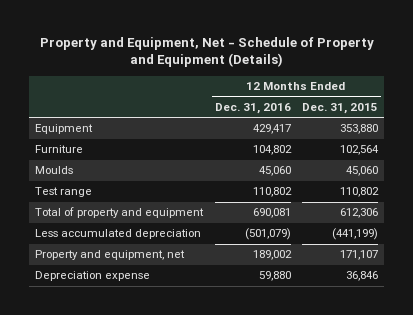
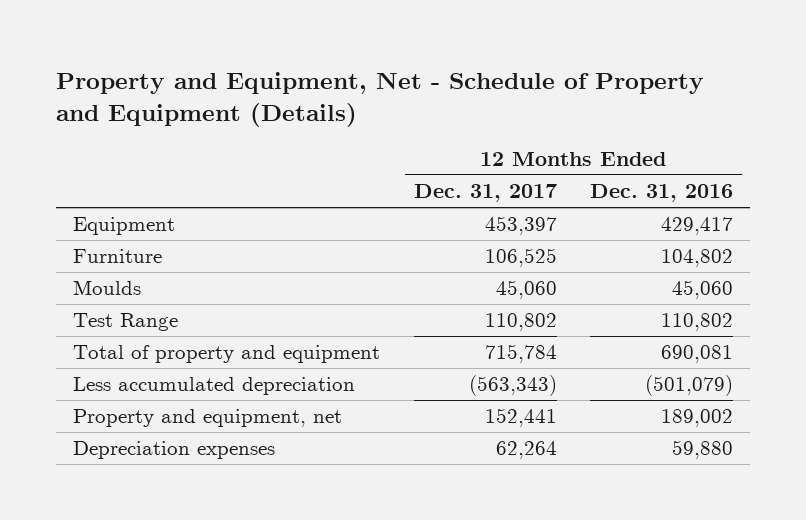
- | 12 Months Ended Dec. 31, 2016 | 12 Months Ended Dec. 31, 2015
+ | 12 Months Ended Dec. 31, 2017 | 12 Months Ended Dec. 31, 2016
- Test range | 110,802 | 110,802
+ Test Range | 110,802 | 110,802
- Depreciation expense | 59,880 | 36,846
+ Depreciation expenses | 62,264 | 59,880

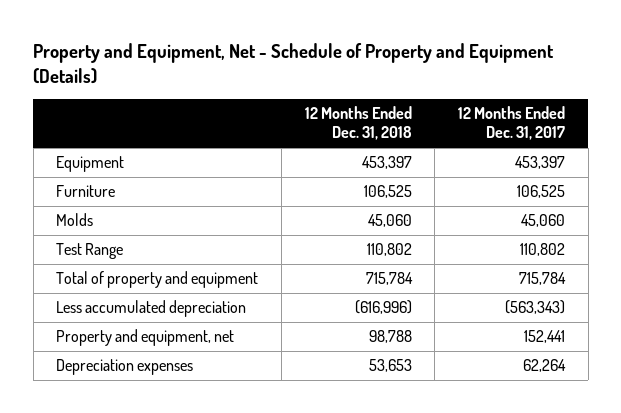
- | 12 Months Ended Dec. 31, 2017 | 12 Months Ended Dec. 31, 2016
+ | 12 Months Ended Dec. 31, 2018 | 12 Months Ended Dec. 31, 2017
- Moulds | 45,060 | 45,060
+ Molds | 45,060 | 45,060

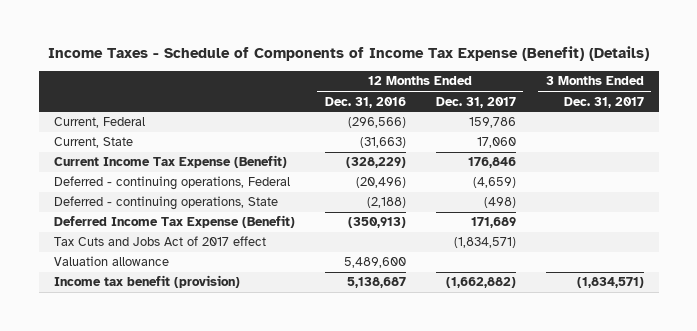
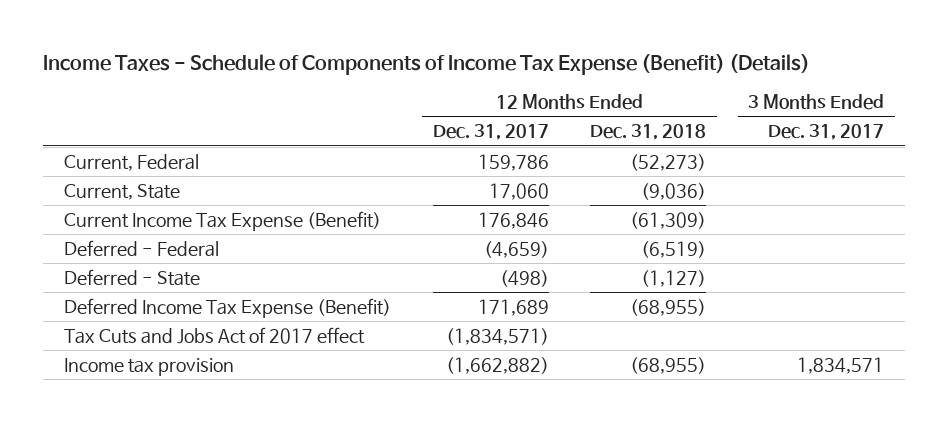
- | 12 Months Ended Dec. 31, 2016 | 12 Months Ended Dec. 31, 2017 | 3 Months Ended Dec. 31, 2017
+ | 12 Months Ended Dec. 31, 2017 | 12 Months Ended Dec. 31, 2018 | 3 Months Ended Dec. 31, 2017
- Deferred - continuing operations, Federal | (20,496) | (4,659) |
- Deferred - continuing operations, State | (2,188) | (498) |
+ Deferred - Federal | (4,659) | (6,519) |
+ Deferred - State | (498) | (1,127) |
- Valuation allowance | 5,489,600 | |
- Income tax benefit (provision) | 5,138,687 | (1,662,882) | (1,834,571)
+ Income tax provision | (1,662,882) | (68,955) | 1,834,571

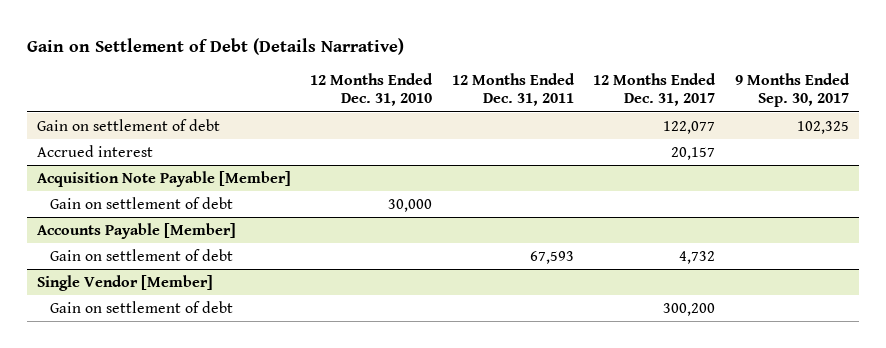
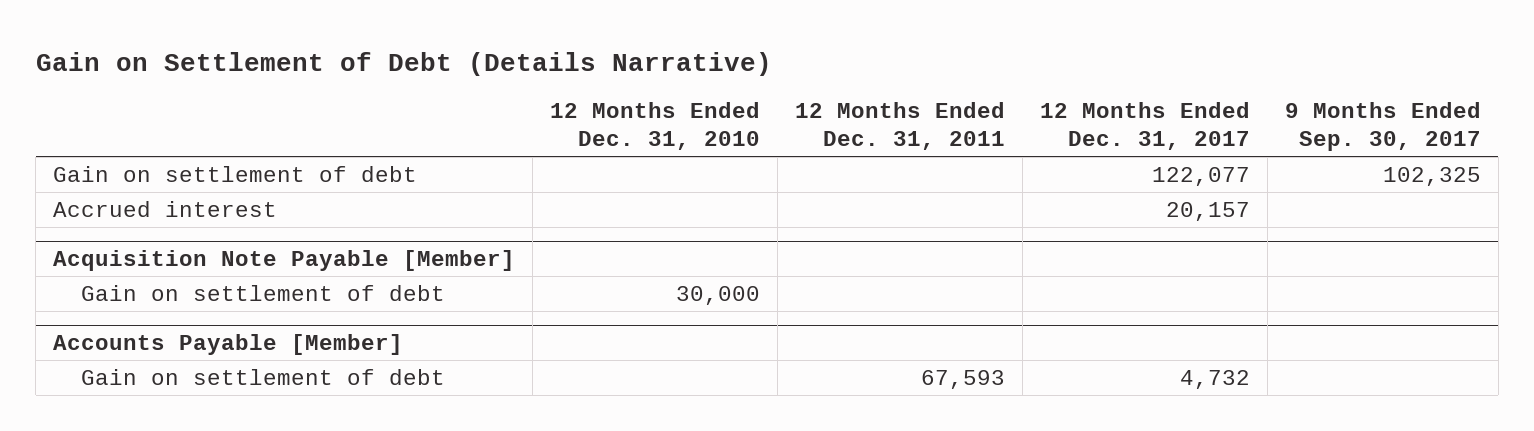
- Single Vendor [Member]
- Gain on settlement of debt | | | 300,200 |

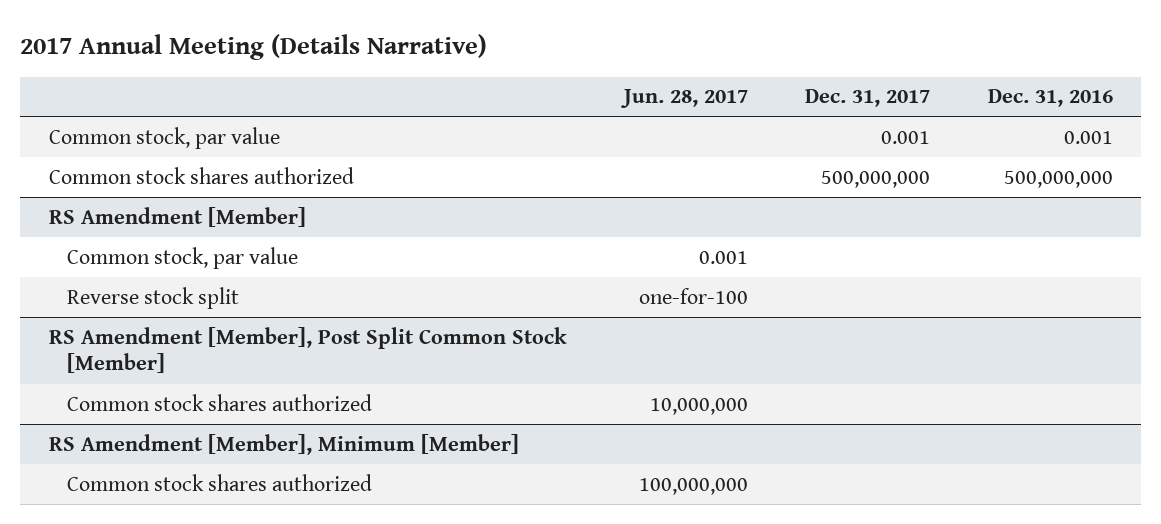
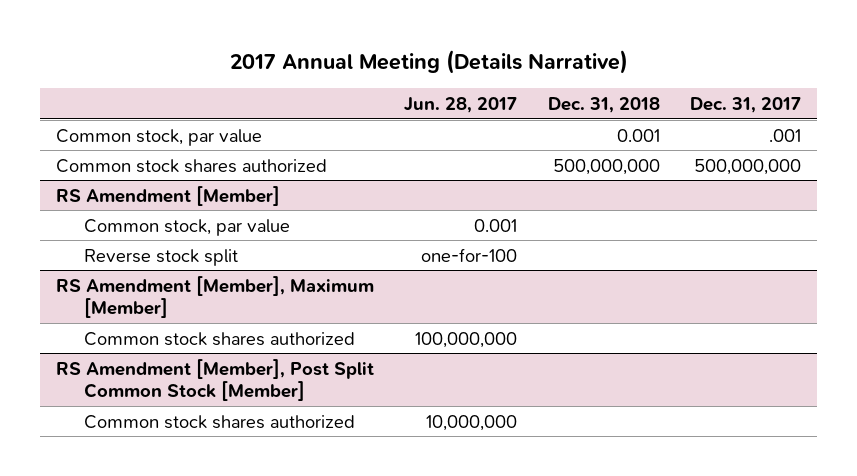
- | Jun. 28, 2017 | Dec. 31, 2017 | Dec. 31, 2016
+ | Jun. 28, 2017 | Dec. 31, 2018 | Dec. 31, 2017
- Common stock, par value | | 0.001 | 0.001
+ Common stock, par value | | 0.001 | .001
+ RS Amendment [Member], Maximum [Member]
+ Common stock shares authorized | 100,000,000 | |
- RS Amendment [Member], Minimum [Member]
- Common stock shares authorized | 100,000,000 | |

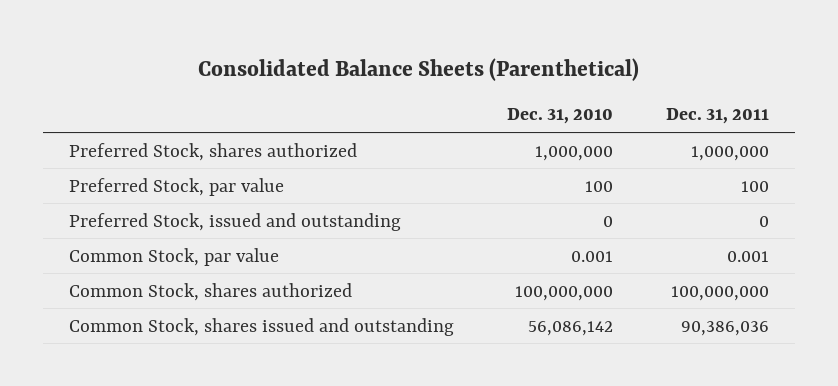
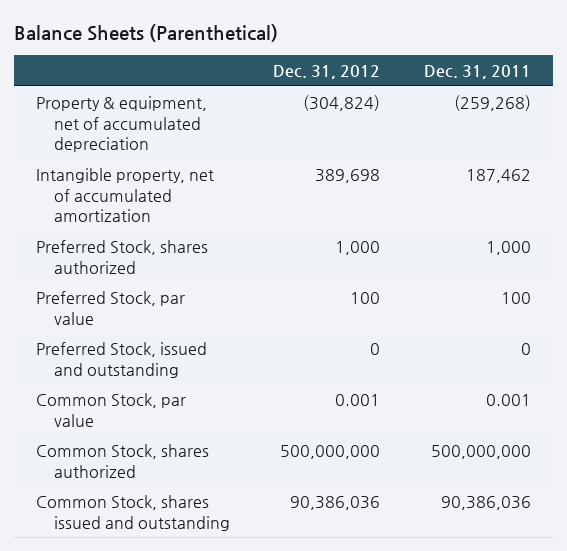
- Consolidated Balance Sheets (Parenthetical)
+ Balance Sheets (Parenthetical)
- | Dec. 31, 2010 | Dec. 31, 2011
+ | Dec. 31, 2012 | Dec. 31, 2011
- Preferred Stock, shares authorized | 1,000,000 | 1,000,000
+ Property & equipment, net of accumulated depreciation | (304,824) | (259,268)
+ Intangible property, net of accumulated amortization | 389,698 | 187,462
+ Preferred Stock, shares authorized | 1,000 | 1,000
- Common Stock, shares authorized | 100,000,000 | 100,000,000
+ Common Stock, shares authorized | 500,000,000 | 500,000,000

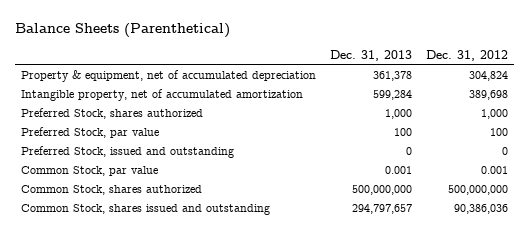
- | Dec. 31, 2012 | Dec. 31, 2011
+ | Dec. 31, 2013 | Dec. 31, 2012
- Property & equipment, net of accumulated depreciation | (304,824) | (259,268)
+ Property & equipment, net of accumulated depreciation | 361,378 | 304,824

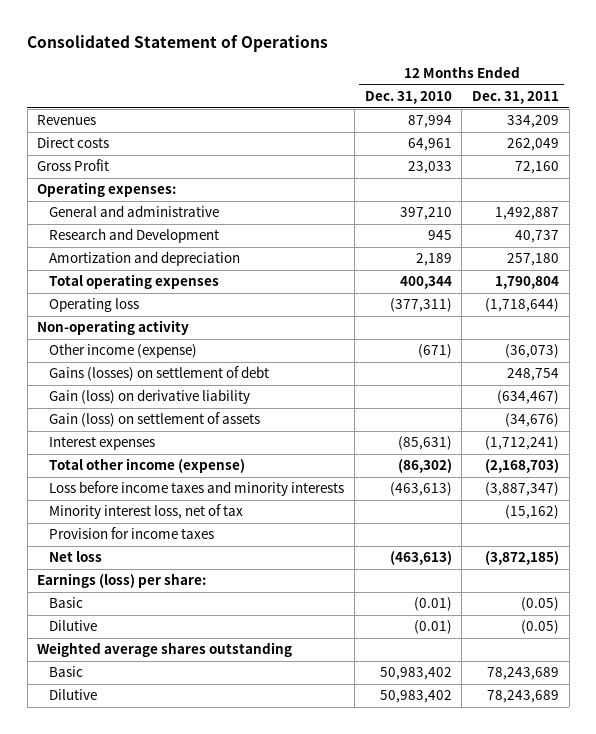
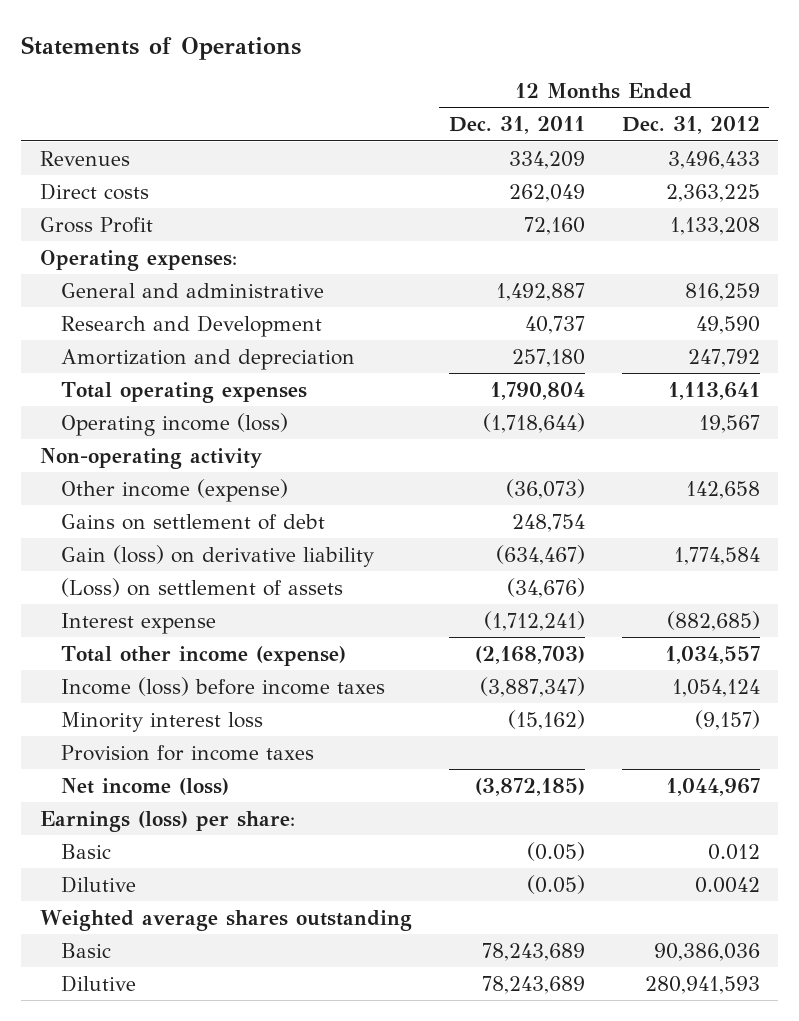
- Consolidated Statement of Operations
+ Statements of Operations
- | 12 Months Ended Dec. 31, 2010 | 12 Months Ended Dec. 31, 2011
+ | 12 Months Ended Dec. 31, 2011 | 12 Months Ended Dec. 31, 2012
- Operating loss | (377,311) | (1,718,644)
+ Operating income (loss) | (1,718,644) | 19,567
- Gains (losses) on settlement of debt | | 248,754
+ Gains on settlement of debt | 248,754 |
- Gain (loss) on settlement of assets | | (34,676)
- Interest expenses | (85,631) | (1,712,241)
+ (Loss) on settlement of assets | (34,676) |
+ Interest expense | (1,712,241) | (882,685)
- Loss before income taxes and minority interests | (463,613) | (3,887,347)
- Minority interest loss, net of tax | | (15,162)
+ Income (loss) before income taxes | (3,887,347) | 1,054,124
+ Minority interest loss | (15,162) | (9,157)
- Net loss | (463,613) | (3,872,185)
+ Net income (loss) | (3,872,185) | 1,044,967

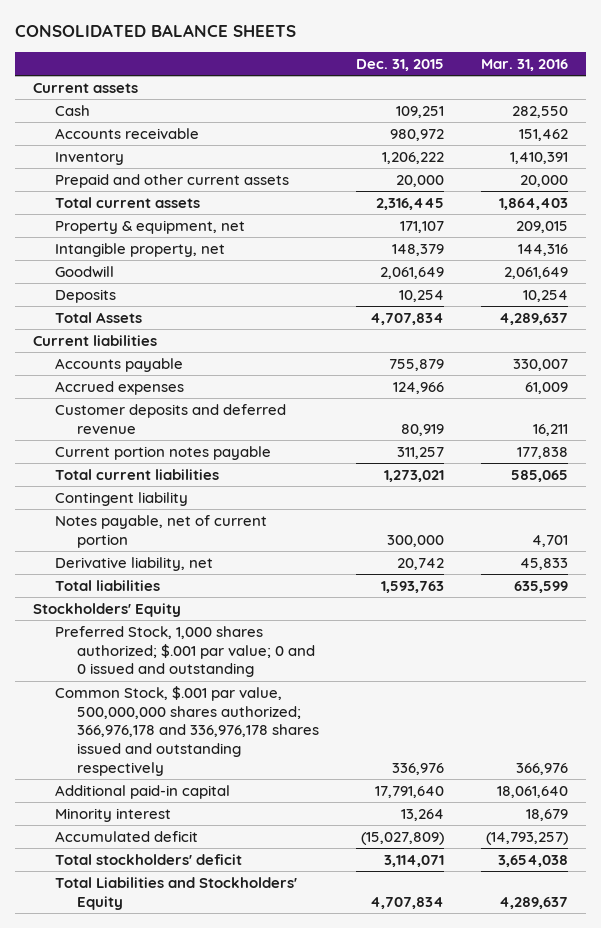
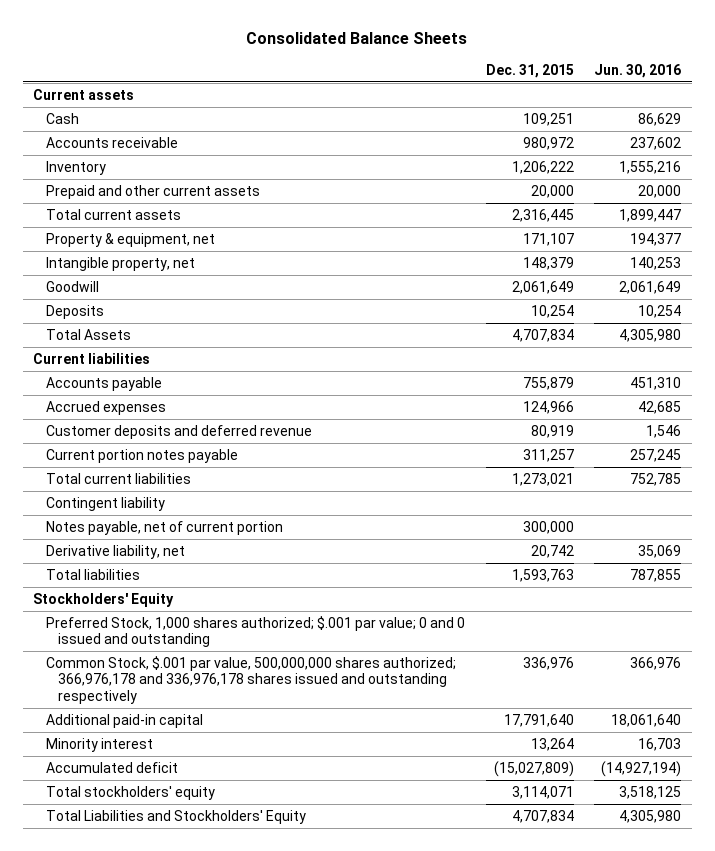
- CONSOLIDATED BALANCE SHEETS
+ Consolidated Balance Sheets
- | Dec. 31, 2015 | Mar. 31, 2016
+ | Dec. 31, 2015 | Jun. 30, 2016
- Total stockholders' deficit | 3,114,071 | 3,654,038
+ Total stockholders' equity | 3,114,071 | 3,518,125

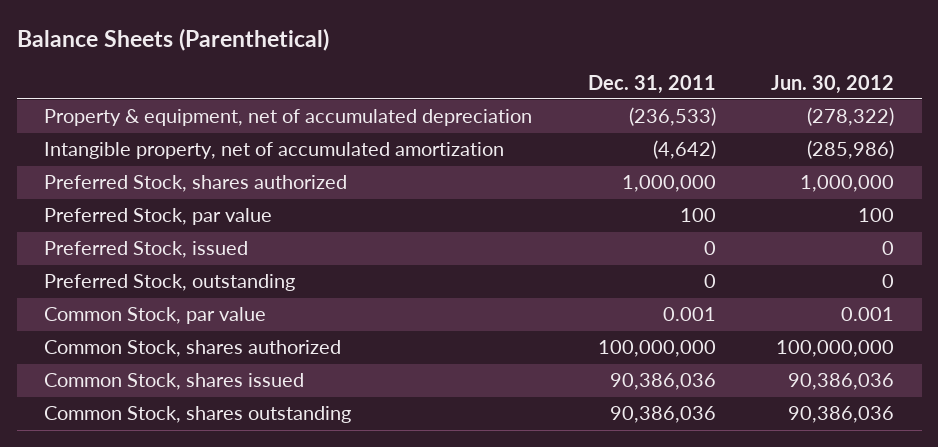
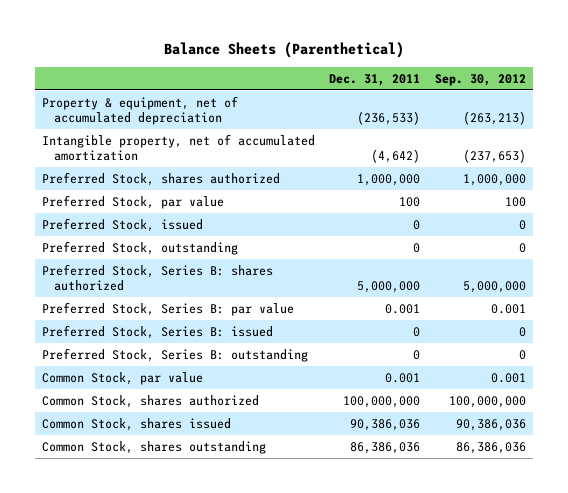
- | Dec. 31, 2011 | Jun. 30, 2012
+ | Dec. 31, 2011 | Sep. 30, 2012
+ Preferred Stock, Series B: shares authorized | 5,000,000 | 5,000,000
+ Preferred Stock, Series B: par value | 0.001 | 0.001
+ Preferred Stock, Series B: issued | 0 | 0
+ Preferred Stock, Series B: outstanding | 0 | 0
- Common Stock, shares outstanding | 90,386,036 | 90,386,036
+ Common Stock, shares outstanding | 86,386,036 | 86,386,036

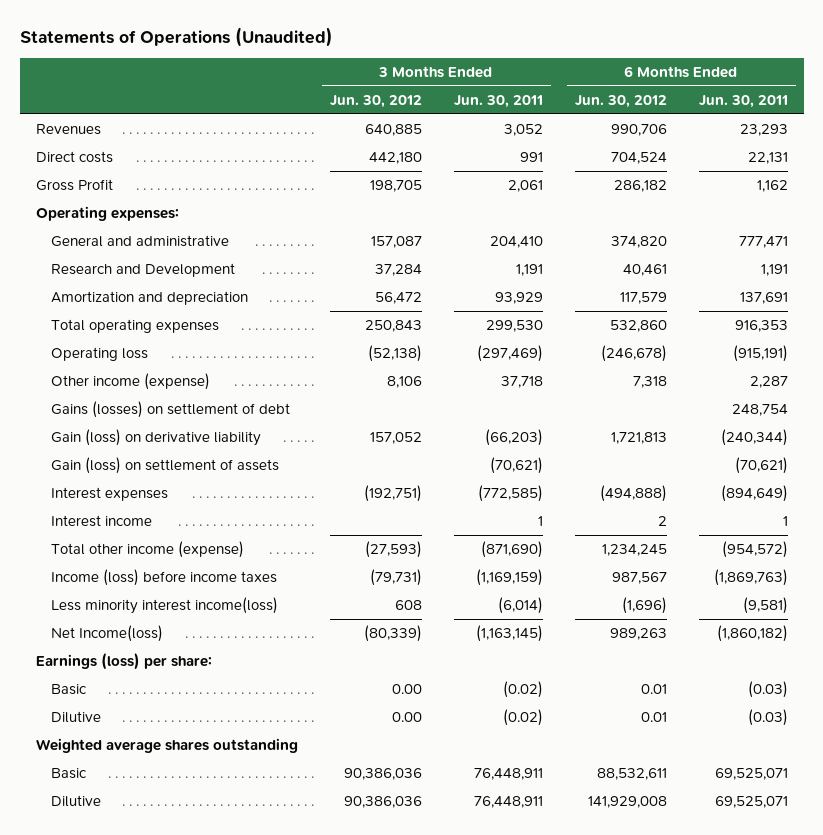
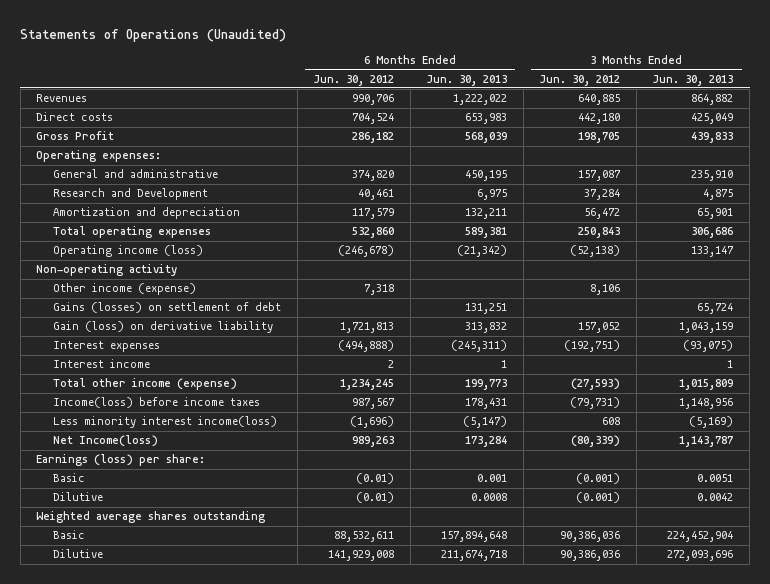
- | 3 Months Ended Jun. 30, 2012 | 3 Months Ended Jun. 30, 2011 | 6 Months Ended Jun. 30, 2012 | 6 Months Ended Jun. 30, 2011
+ | 6 Months Ended Jun. 30, 2012 | 6 Months Ended Jun. 30, 2013 | 3 Months Ended Jun. 30, 2012 | 3 Months Ended Jun. 30, 2013
- Operating loss | (52,138) | (297,469) | (246,678) | (915,191)
+ Operating income (loss) | (246,678) | (21,342) | (52,138) | 133,147
+ Non-operating activity
- Gain (loss) on settlement of assets | | (70,621) | | (70,621)
- Income (loss) before income taxes | (79,731) | (1,169,159) | 987,567 | (1,869,763)
+ Income(loss) before income taxes | 987,567 | 178,431 | (79,731) | 1,148,956
- Basic | 0.00 | (0.02) | 0.01 | (0.03)
- Dilutive | 0.00 | (0.02) | 0.01 | (0.03)
+ Basic | (0.01) | 0.001 | (0.001) | 0.0051
+ Dilutive | (0.01) | 0.0008 | (0.001) | 0.0042

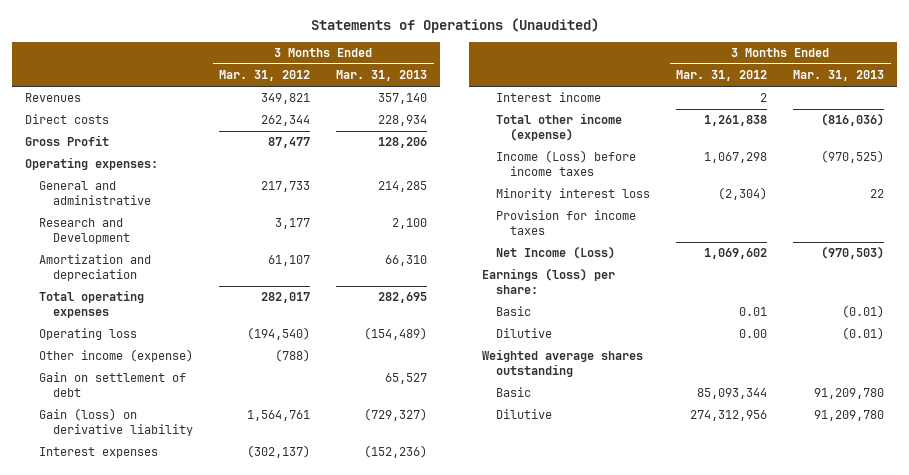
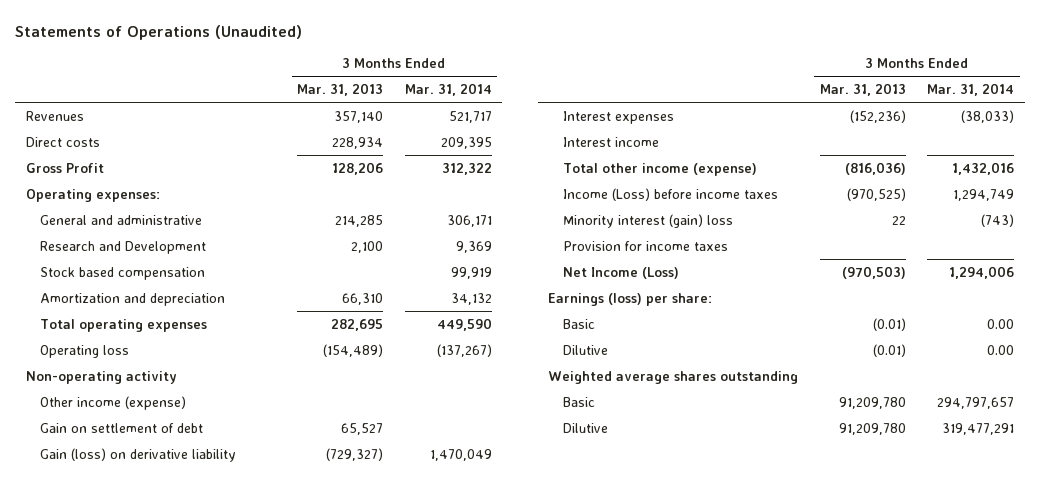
- | 3 Months Ended Mar. 31, 2012 | 3 Months Ended Mar. 31, 2013
+ | 3 Months Ended Mar. 31, 2013 | 3 Months Ended Mar. 31, 2014
+ Stock based compensation | | 99,919
+ Non-operating activity
- Minority interest loss | (2,304) | 22
+ Minority interest (gain) loss | 22 | (743)

